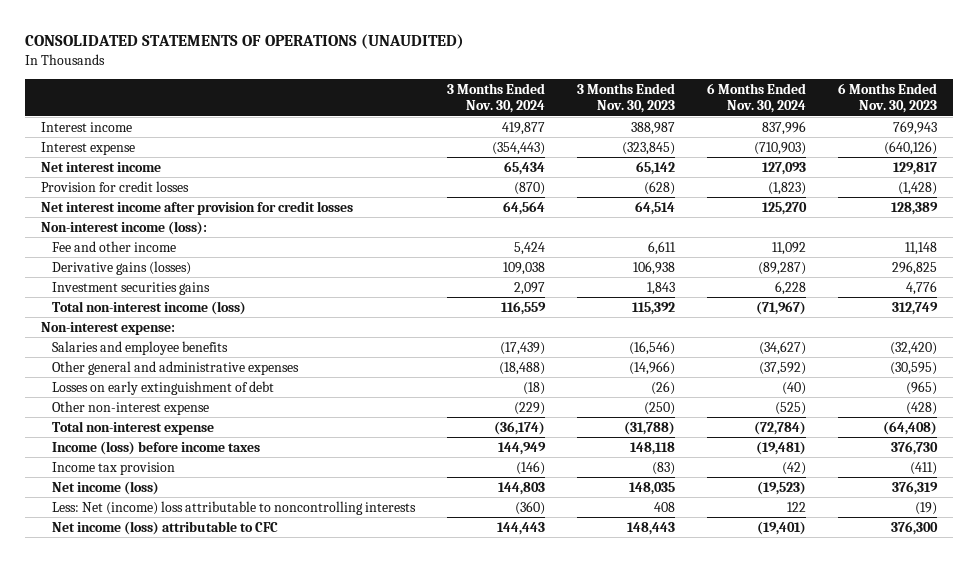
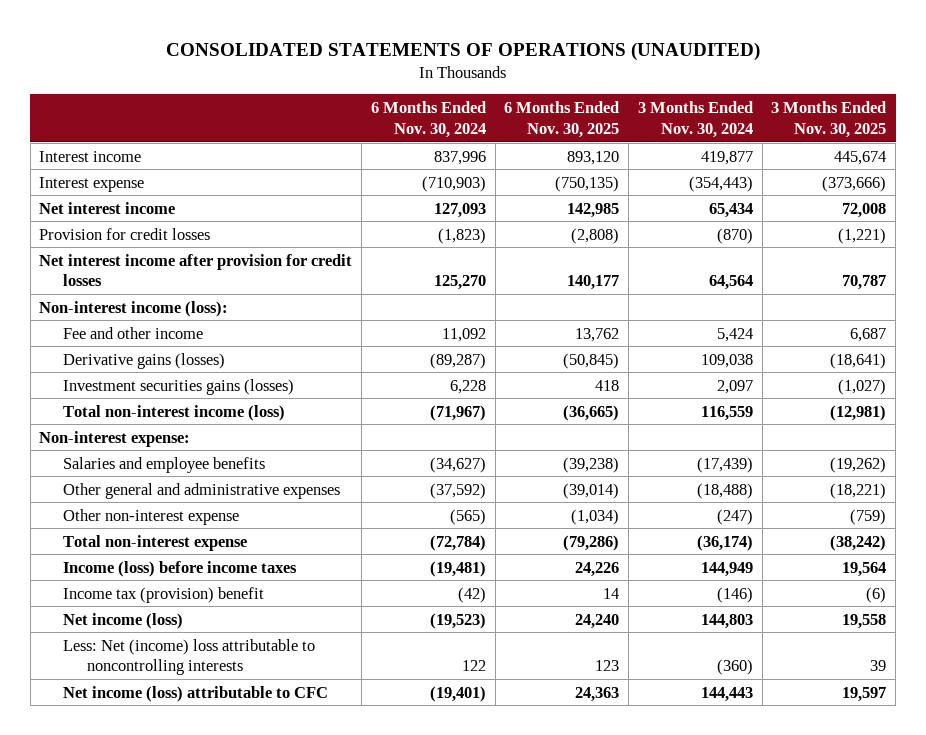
- | 3 Months Ended Nov. 30, 2024 | 3 Months Ended Nov. 30, 2023 | 6 Months Ended Nov. 30, 2024 | 6 Months Ended Nov. 30, 2023
+ | 6 Months Ended Nov. 30, 2024 | 6 Months Ended Nov. 30, 2025 | 3 Months Ended Nov. 30, 2024 | 3 Months Ended Nov. 30, 2025
- Investment securities gains | 2,097 | 1,843 | 6,228 | 4,776
+ Investment securities gains (losses) | 6,228 | 418 | 2,097 | (1,027)
- Losses on early extinguishment of debt | (18) | (26) | (40) | (965)
- Other non-interest expense | (229) | (250) | (525) | (428)
+ Other non-interest expense | (565) | (1,034) | (247) | (759)
- Income tax provision | (146) | (83) | (42) | (411)
+ Income tax (provision) benefit | (42) | 14 | (146) | (6)

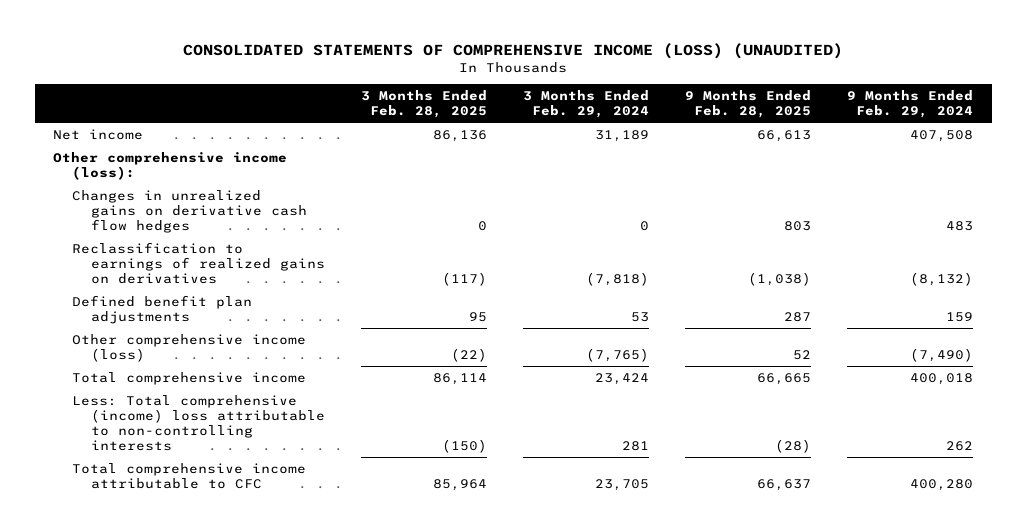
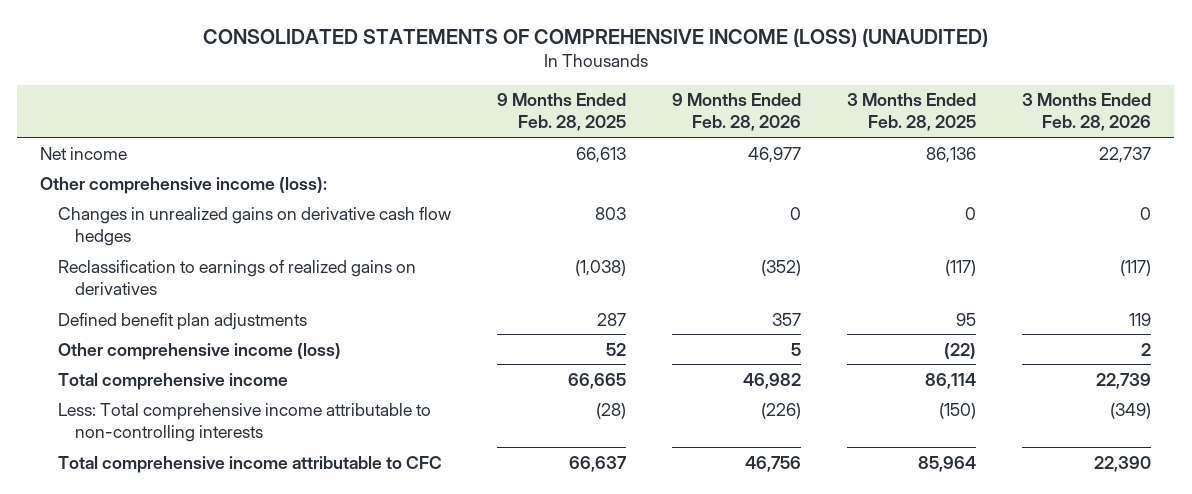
- | 3 Months Ended Feb. 28, 2025 | 3 Months Ended Feb. 29, 2024 | 9 Months Ended Feb. 28, 2025 | 9 Months Ended Feb. 29, 2024
+ | 9 Months Ended Feb. 28, 2025 | 9 Months Ended Feb. 28, 2026 | 3 Months Ended Feb. 28, 2025 | 3 Months Ended Feb. 28, 2026
- Less: Total comprehensive (income) loss attributable to non-controlling interests | (150) | 281 | (28) | 262
+ Less: Total comprehensive income attributable to non-controlling interests | (28) | (226) | (150) | (349)

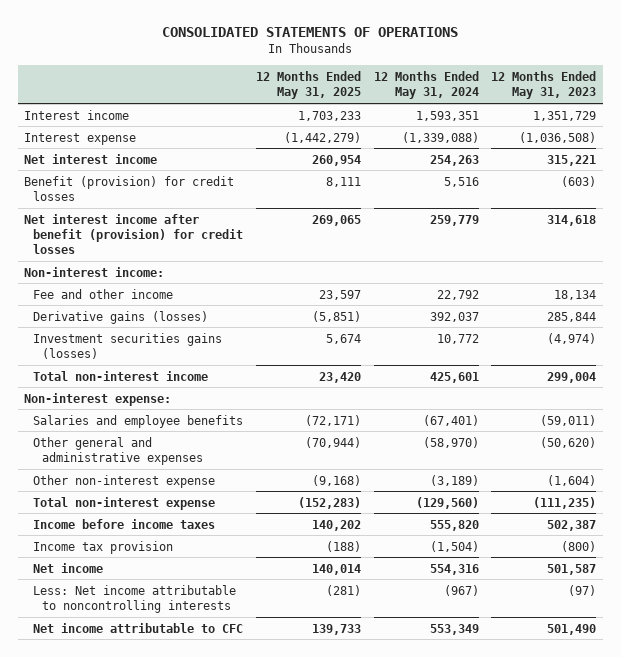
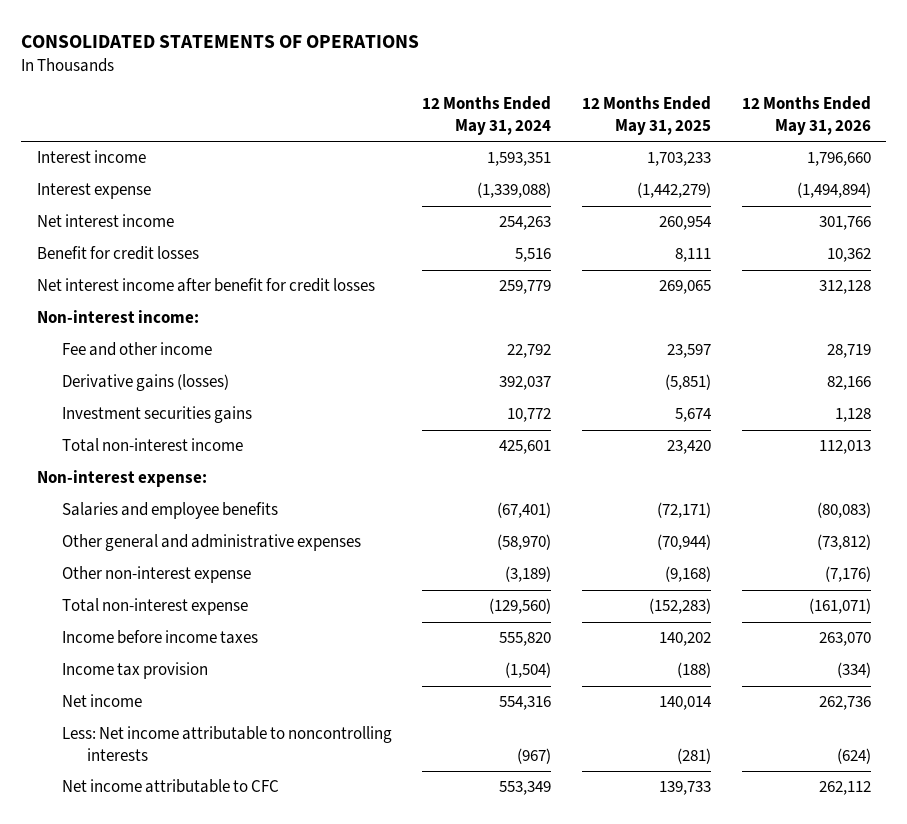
- | 12 Months Ended May 31, 2025 | 12 Months Ended May 31, 2024 | 12 Months Ended May 31, 2023
+ | 12 Months Ended May 31, 2024 | 12 Months Ended May 31, 2025 | 12 Months Ended May 31, 2026
- Benefit (provision) for credit losses | 8,111 | 5,516 | (603)
- Net interest income after benefit (provision) for credit losses | 269,065 | 259,779 | 314,618
+ Benefit for credit losses | 5,516 | 8,111 | 10,362
+ Net interest income after benefit for credit losses | 259,779 | 269,065 | 312,128
- Investment securities gains (losses) | 5,674 | 10,772 | (4,974)
+ Investment securities gains | 10,772 | 5,674 | 1,128

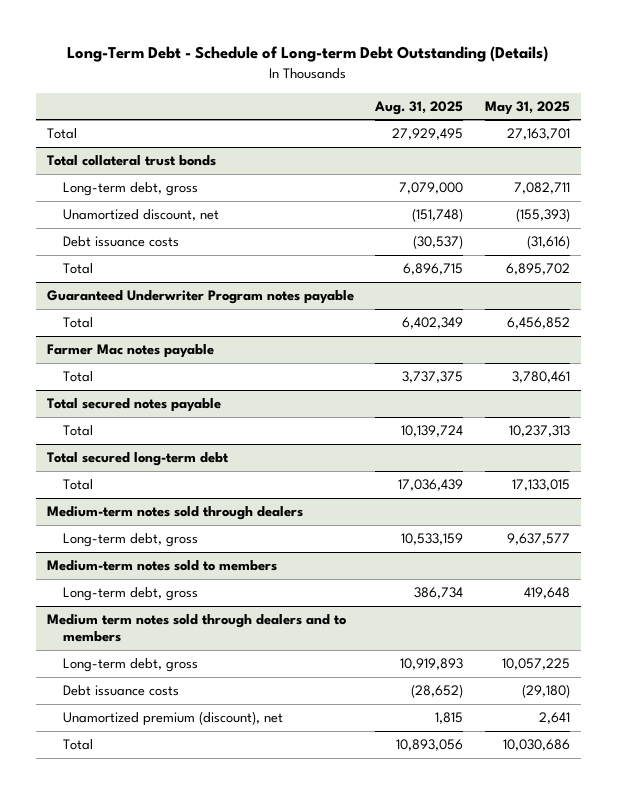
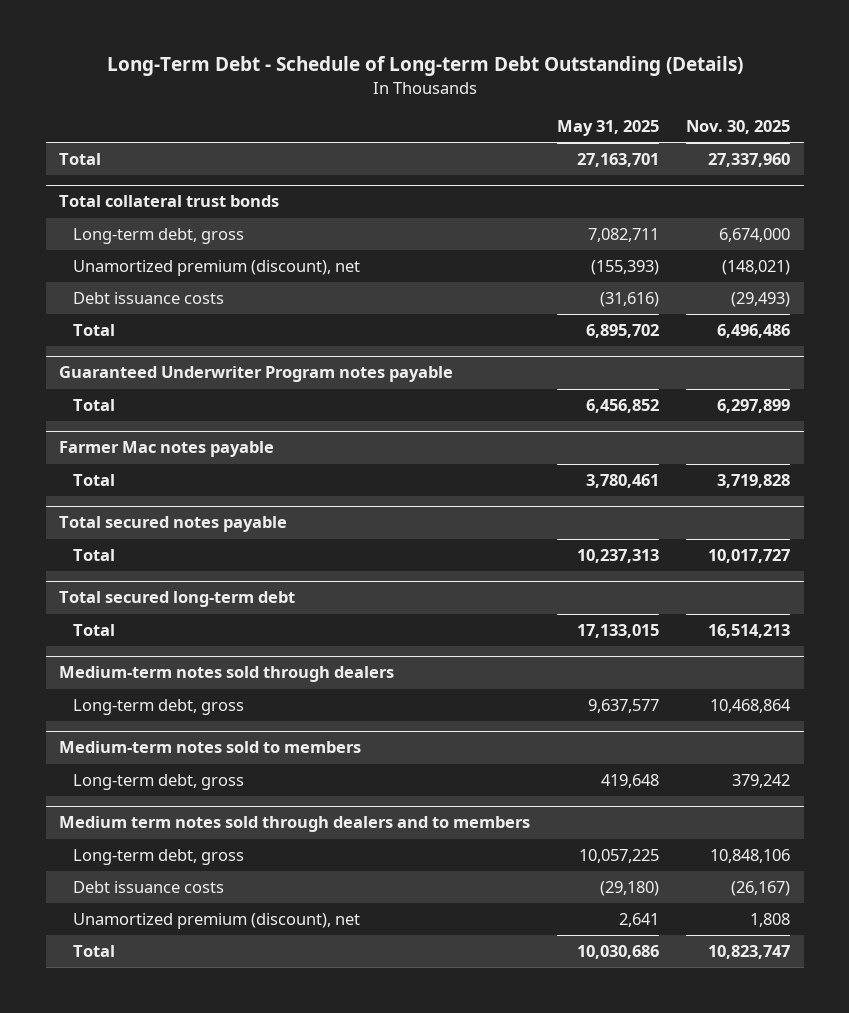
- | Aug. 31, 2025 | May 31, 2025
+ | May 31, 2025 | Nov. 30, 2025
@ Total collateral trust bonds
- Unamortized discount, net | (151,748) | (155,393)
+ Unamortized premium (discount), net | (155,393) | (148,021)

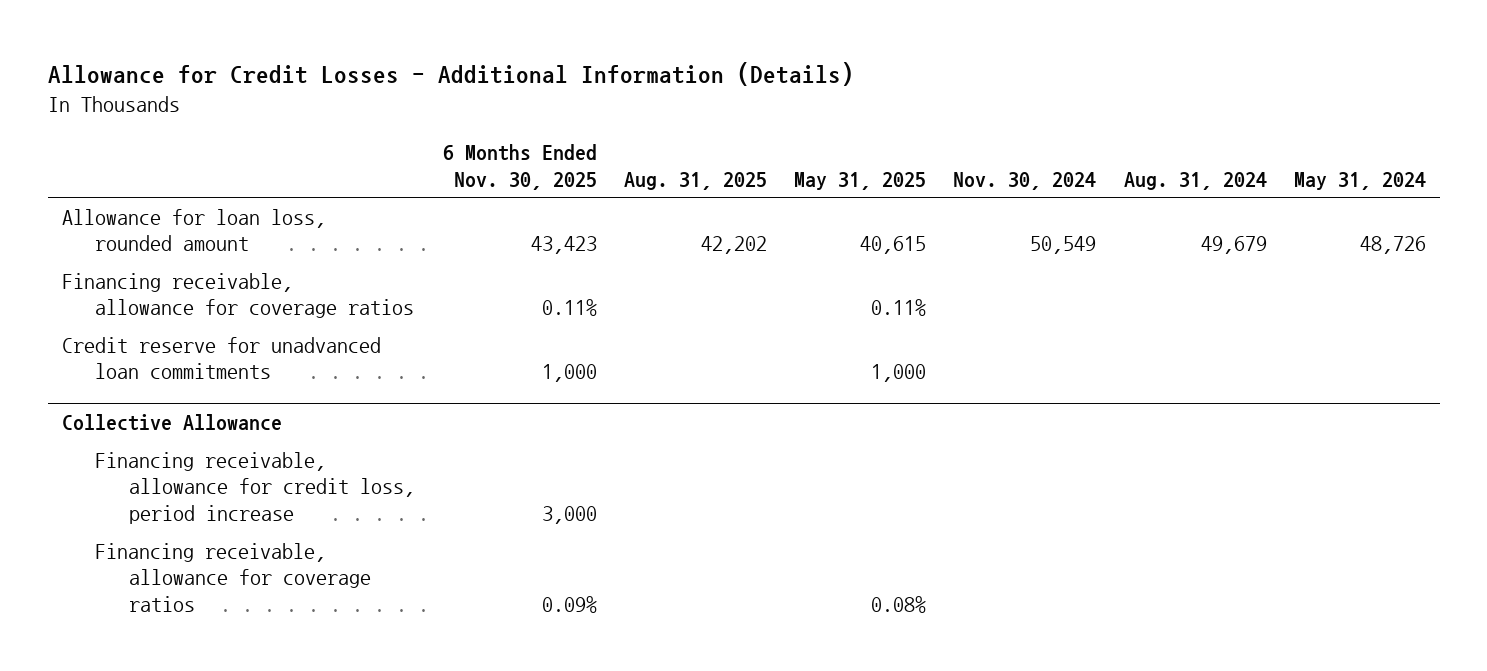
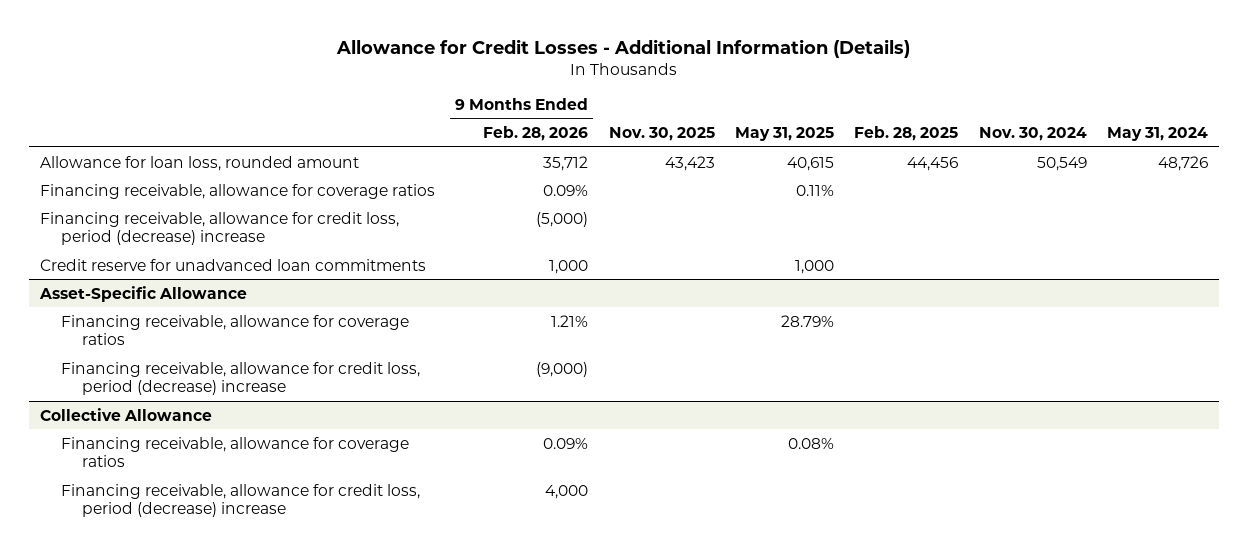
- | 6 Months Ended Nov. 30, 2025 | Aug. 31, 2025 | May 31, 2025 | Nov. 30, 2024 | Aug. 31, 2024 | May 31, 2024
+ | 9 Months Ended Feb. 28, 2026 | Nov. 30, 2025 | May 31, 2025 | Feb. 28, 2025 | Nov. 30, 2024 | May 31, 2024
+ Financing receivable, allowance for credit loss, period (decrease) increase | (5,000) | | | | |
+ Asset-Specific Allowance
+ Financing receivable, allowance for coverage ratios | 1.21% | | 28.79% | | |
+ Financing receivable, allowance for credit loss, period (decrease) increase | (9,000) | | | | |
@ Collective Allowance
- Financing receivable, allowance for credit loss, period increase | 3,000 | | | | |
+ Financing receivable, allowance for credit loss, period (decrease) increase | 4,000 | | | | |

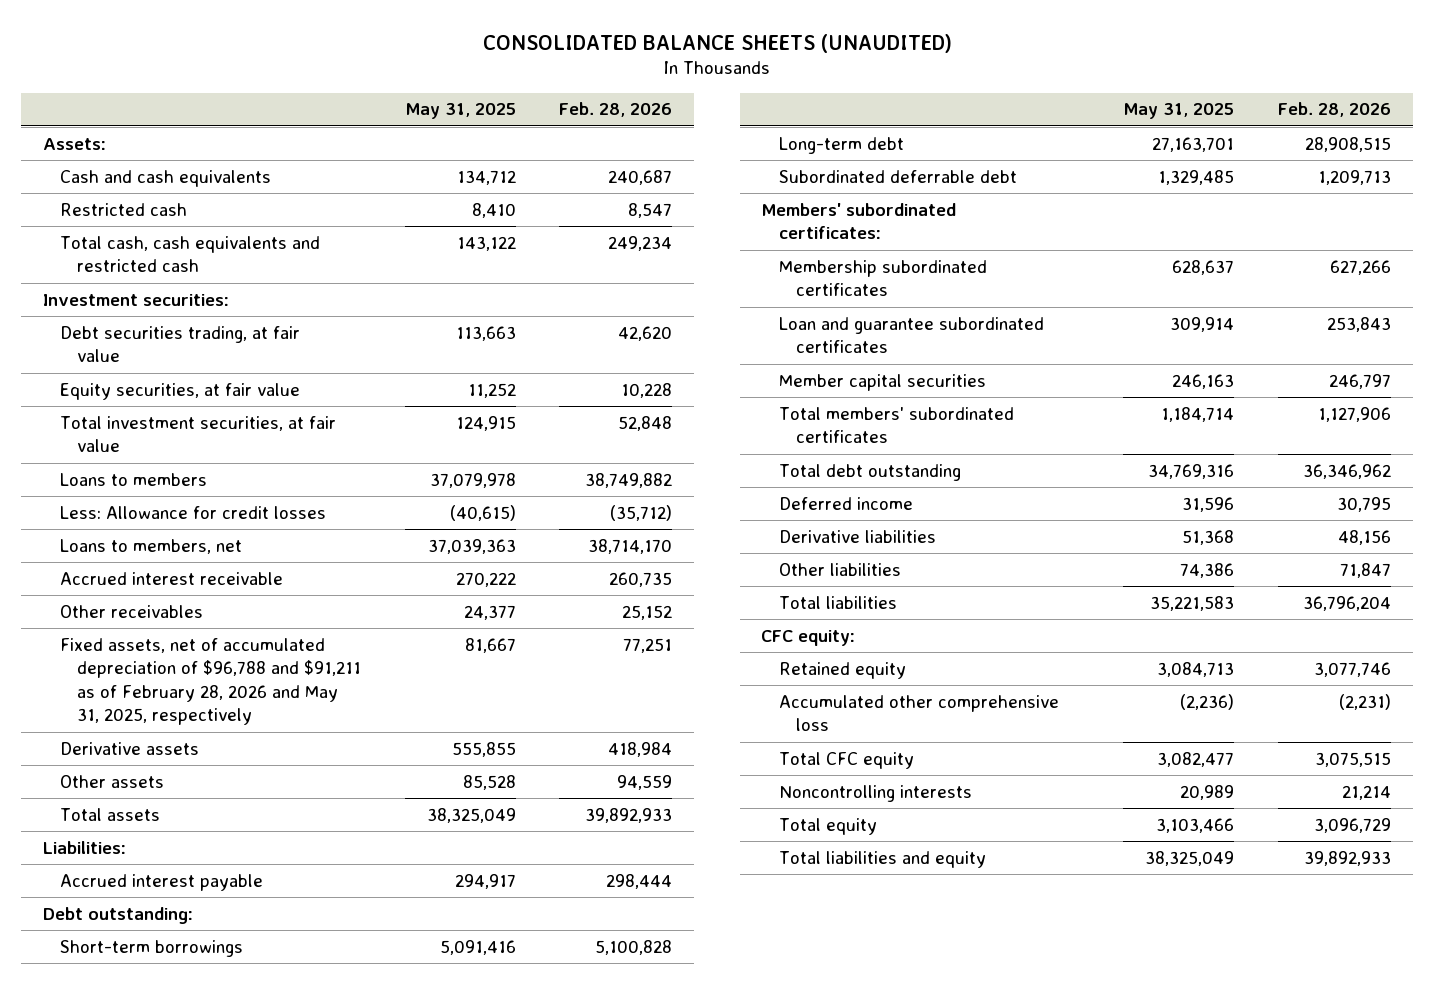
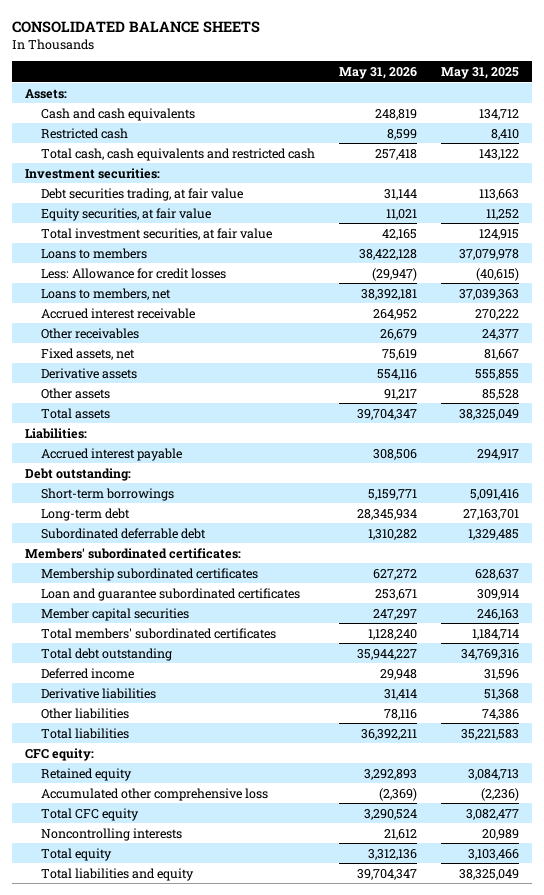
- CONSOLIDATED BALANCE SHEETS (UNAUDITED)
+ CONSOLIDATED BALANCE SHEETS
- | May 31, 2025 | Feb. 28, 2026
+ | May 31, 2026 | May 31, 2025
- Fixed assets, net of accumulated depreciation of $96,788 and $91,211 as of February 28, 2026 and May 31, 2025, respectively | 81,667 | 77,251
+ Fixed assets, net | 75,619 | 81,667

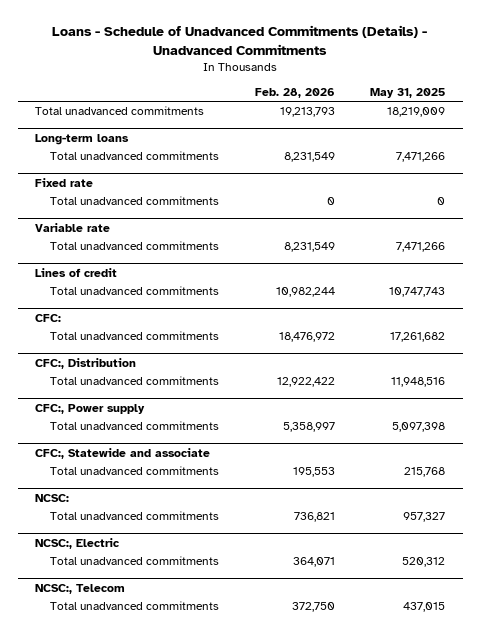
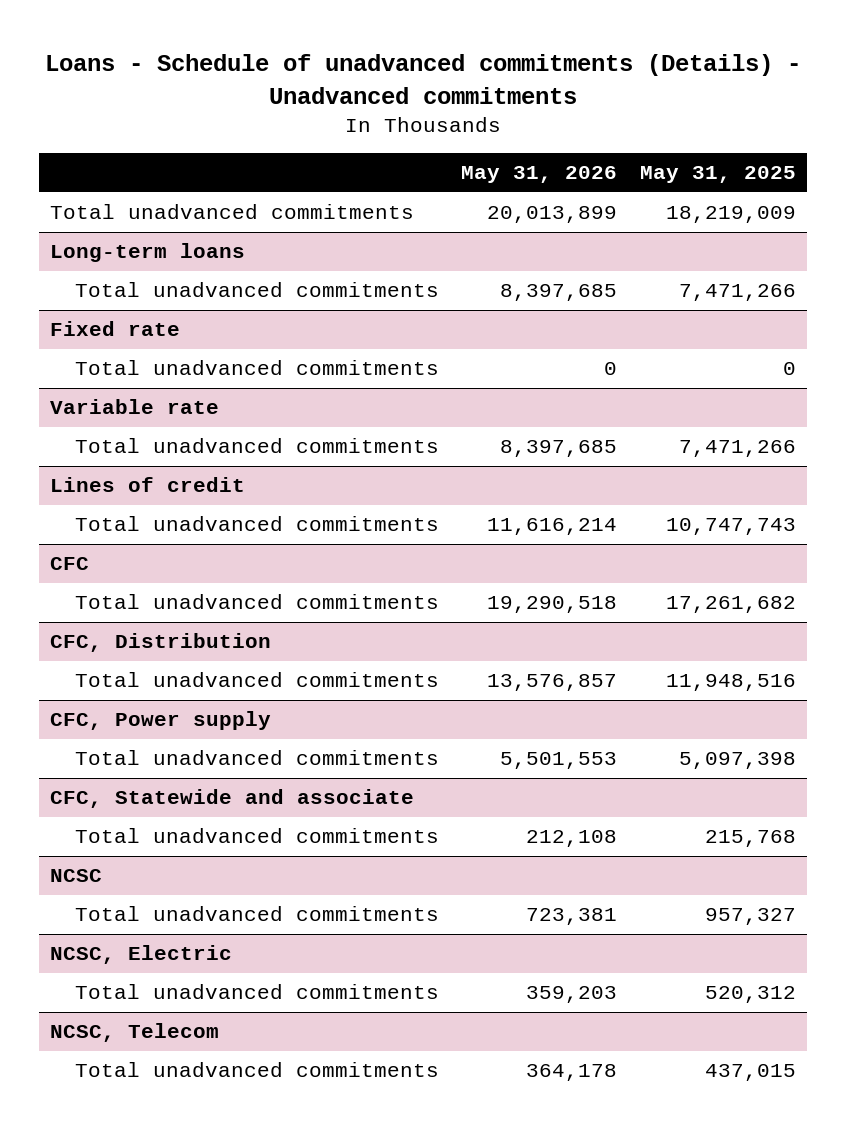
- Loans - Schedule of Unadvanced Commitments (Details) - Unadvanced Commitments
+ Loans - Schedule of unadvanced commitments (Details) - Unadvanced commitments
- | Feb. 28, 2026 | May 31, 2025
+ | May 31, 2026 | May 31, 2025
- CFC:
+ CFC
- CFC:, Distribution
+ CFC, Distribution
- CFC:, Power supply
+ CFC, Power supply
- CFC:, Statewide and associate
+ CFC, Statewide and associate
- NCSC:
+ NCSC
- NCSC:, Electric
+ NCSC, Electric
- NCSC:, Telecom
+ NCSC, Telecom

